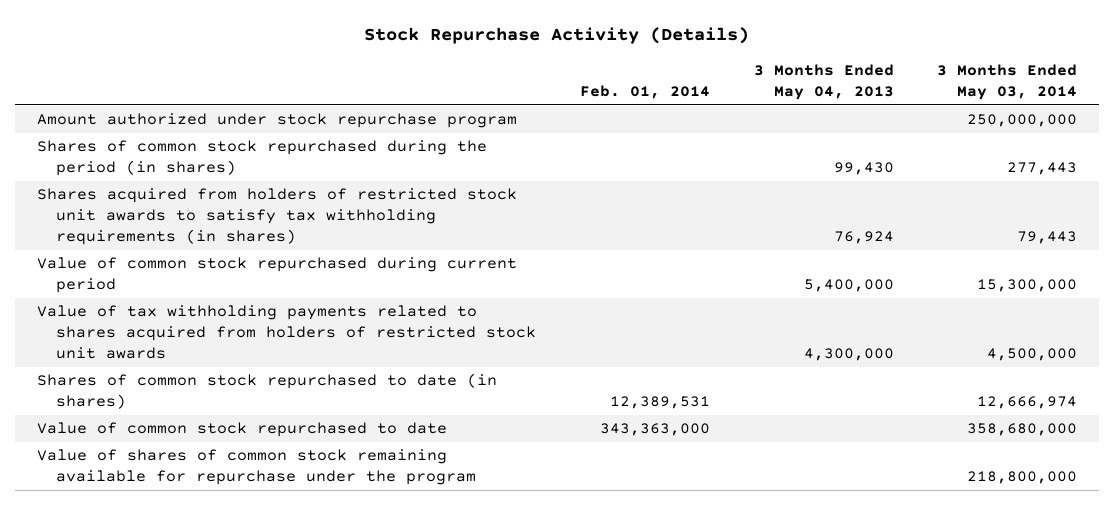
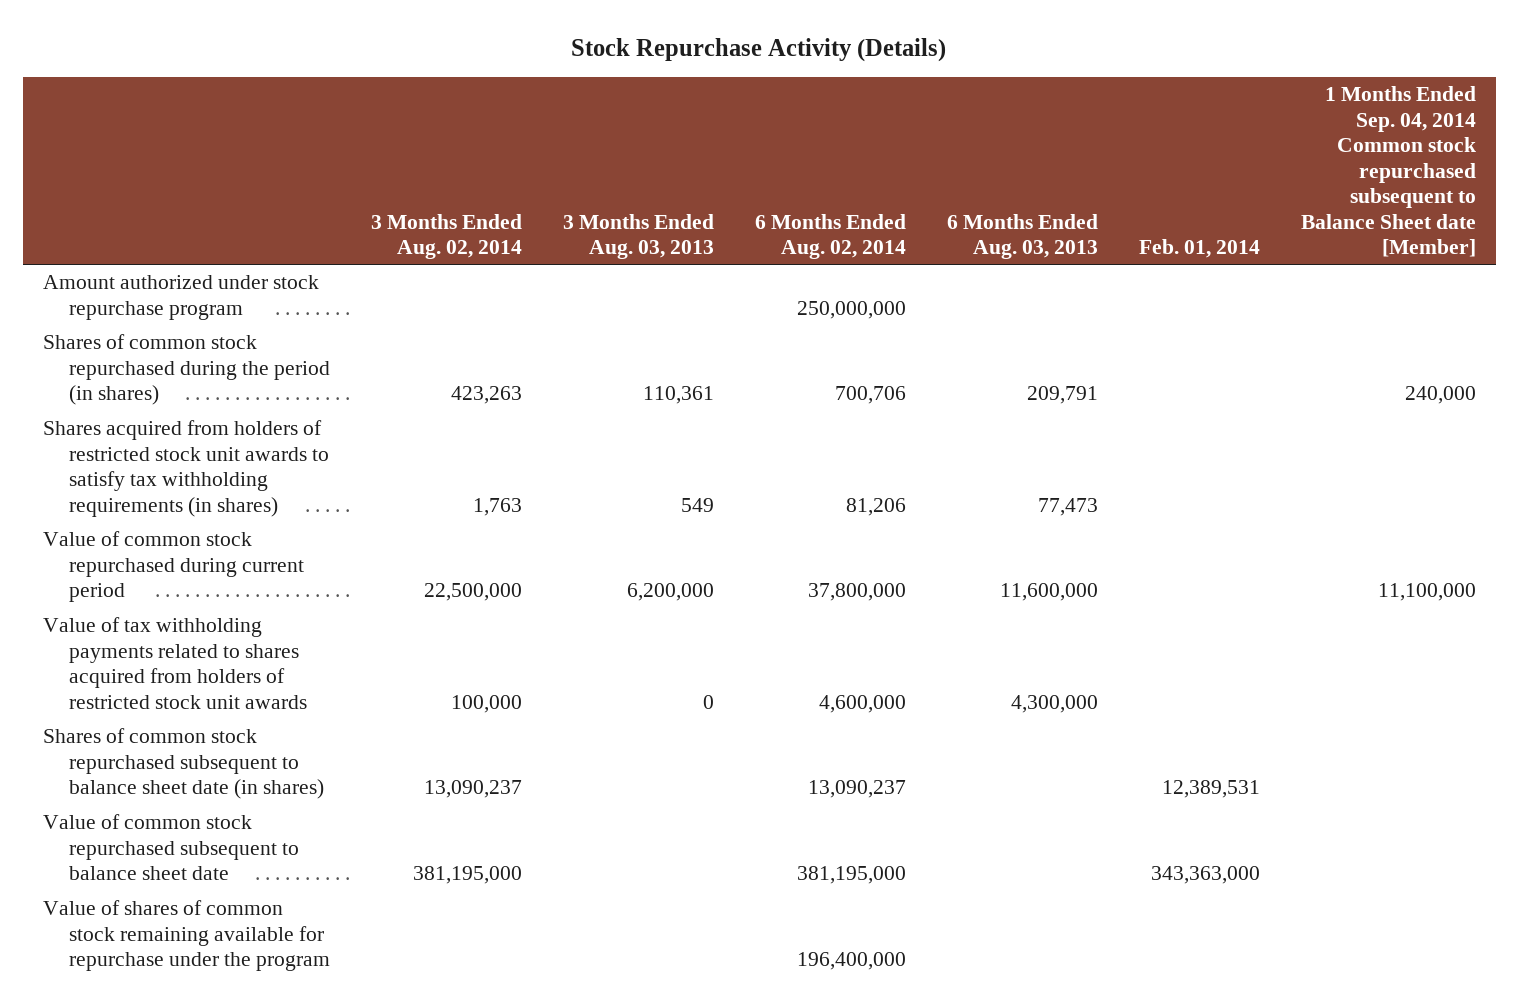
- | Feb. 01, 2014 | 3 Months Ended May 04, 2013 | 3 Months Ended May 03, 2014
+ | 3 Months Ended Aug. 02, 2014 | 3 Months Ended Aug. 03, 2013 | 6 Months Ended Aug. 02, 2014 | 6 Months Ended Aug. 03, 2013 | Feb. 01, 2014 | 1 Months Ended Sep. 04, 2014 Common stock repurchased subsequent to Balance Sheet date [Member]
- Shares of common stock repurchased to date (in shares) | 12,389,531 | | 12,666,974
- Value of common stock repurchased to date | 343,363,000 | | 358,680,000
+ Shares of common stock repurchased subsequent to balance sheet date (in shares) | 13,090,237 | | 13,090,237 | | 12,389,531 |
+ Value of common stock repurchased subsequent to balance sheet date | 381,195,000 | | 381,195,000 | | 343,363,000 |

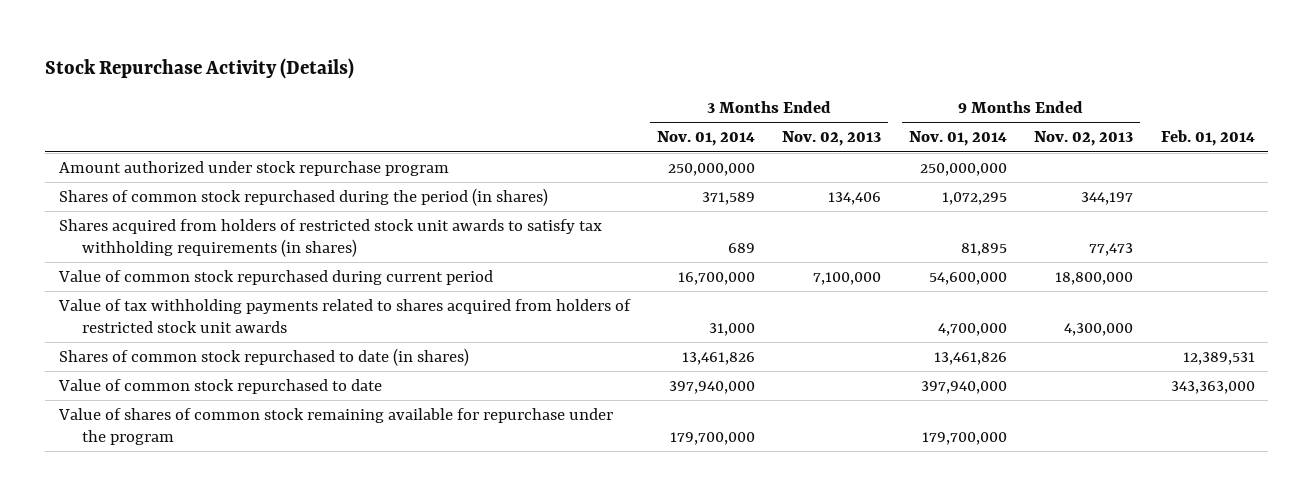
- | 3 Months Ended Aug. 02, 2014 | 3 Months Ended Aug. 03, 2013 | 6 Months Ended Aug. 02, 2014 | 6 Months Ended Aug. 03, 2013 | Feb. 01, 2014 | 1 Months Ended Sep. 04, 2014 Common stock repurchased subsequent to Balance Sheet date [Member]
+ | 3 Months Ended Nov. 01, 2014 | 3 Months Ended Nov. 02, 2013 | 9 Months Ended Nov. 01, 2014 | 9 Months Ended Nov. 02, 2013 | Feb. 01, 2014
- Shares of common stock repurchased subsequent to balance sheet date (in shares) | 13,090,237 | | 13,090,237 | | 12,389,531 |
- Value of common stock repurchased subsequent to balance sheet date | 381,195,000 | | 381,195,000 | | 343,363,000 |
+ Shares of common stock repurchased to date (in shares) | 13,461,826 | | 13,461,826 | | 12,389,531
+ Value of common stock repurchased to date | 397,940,000 | | 397,940,000 | | 343,363,000

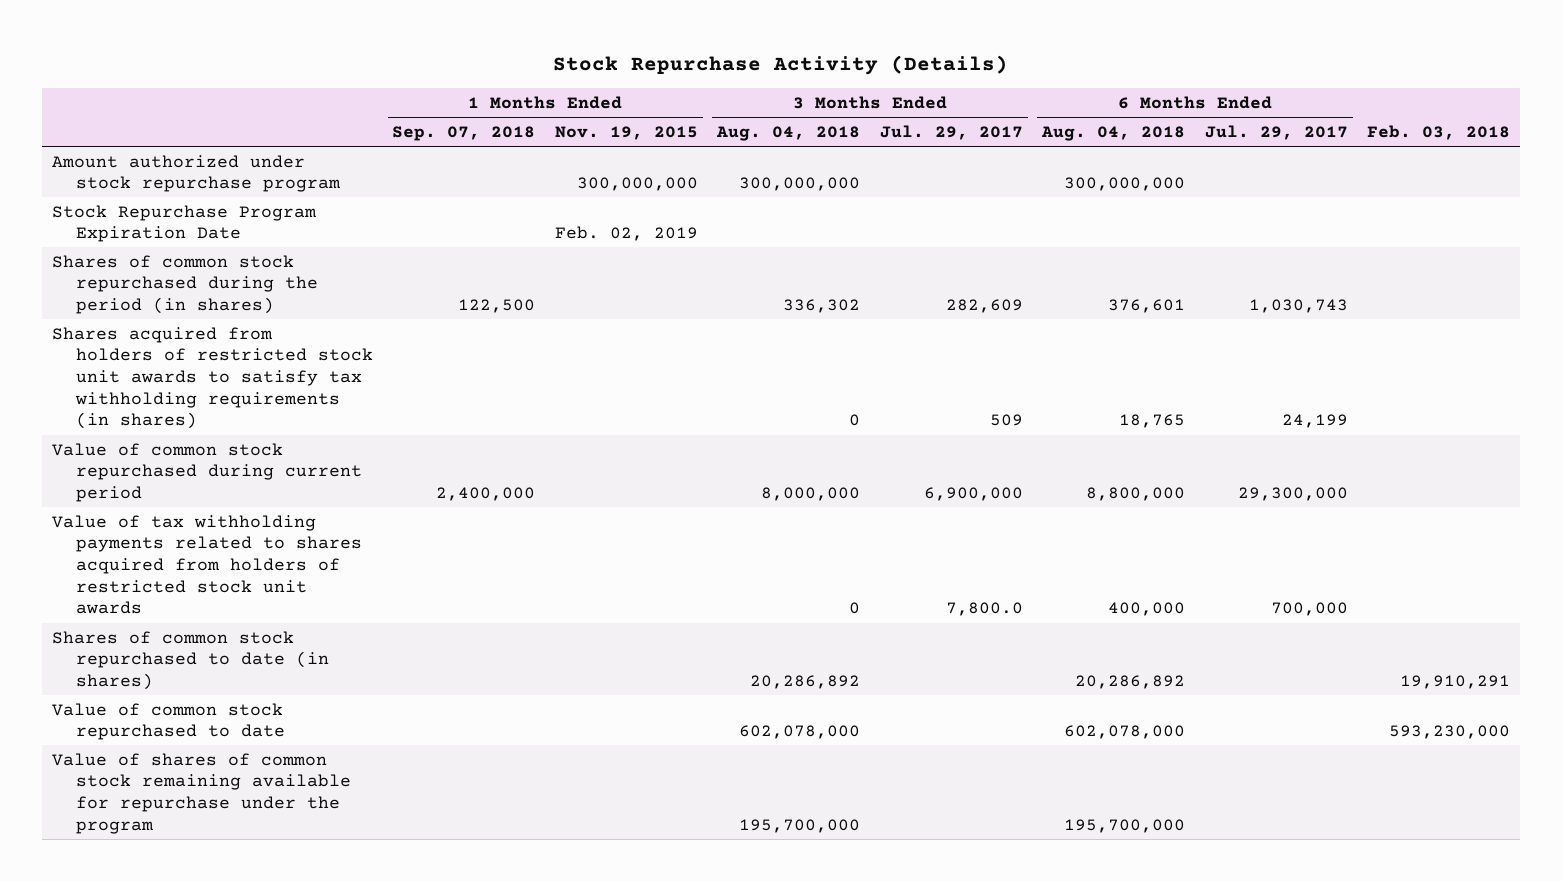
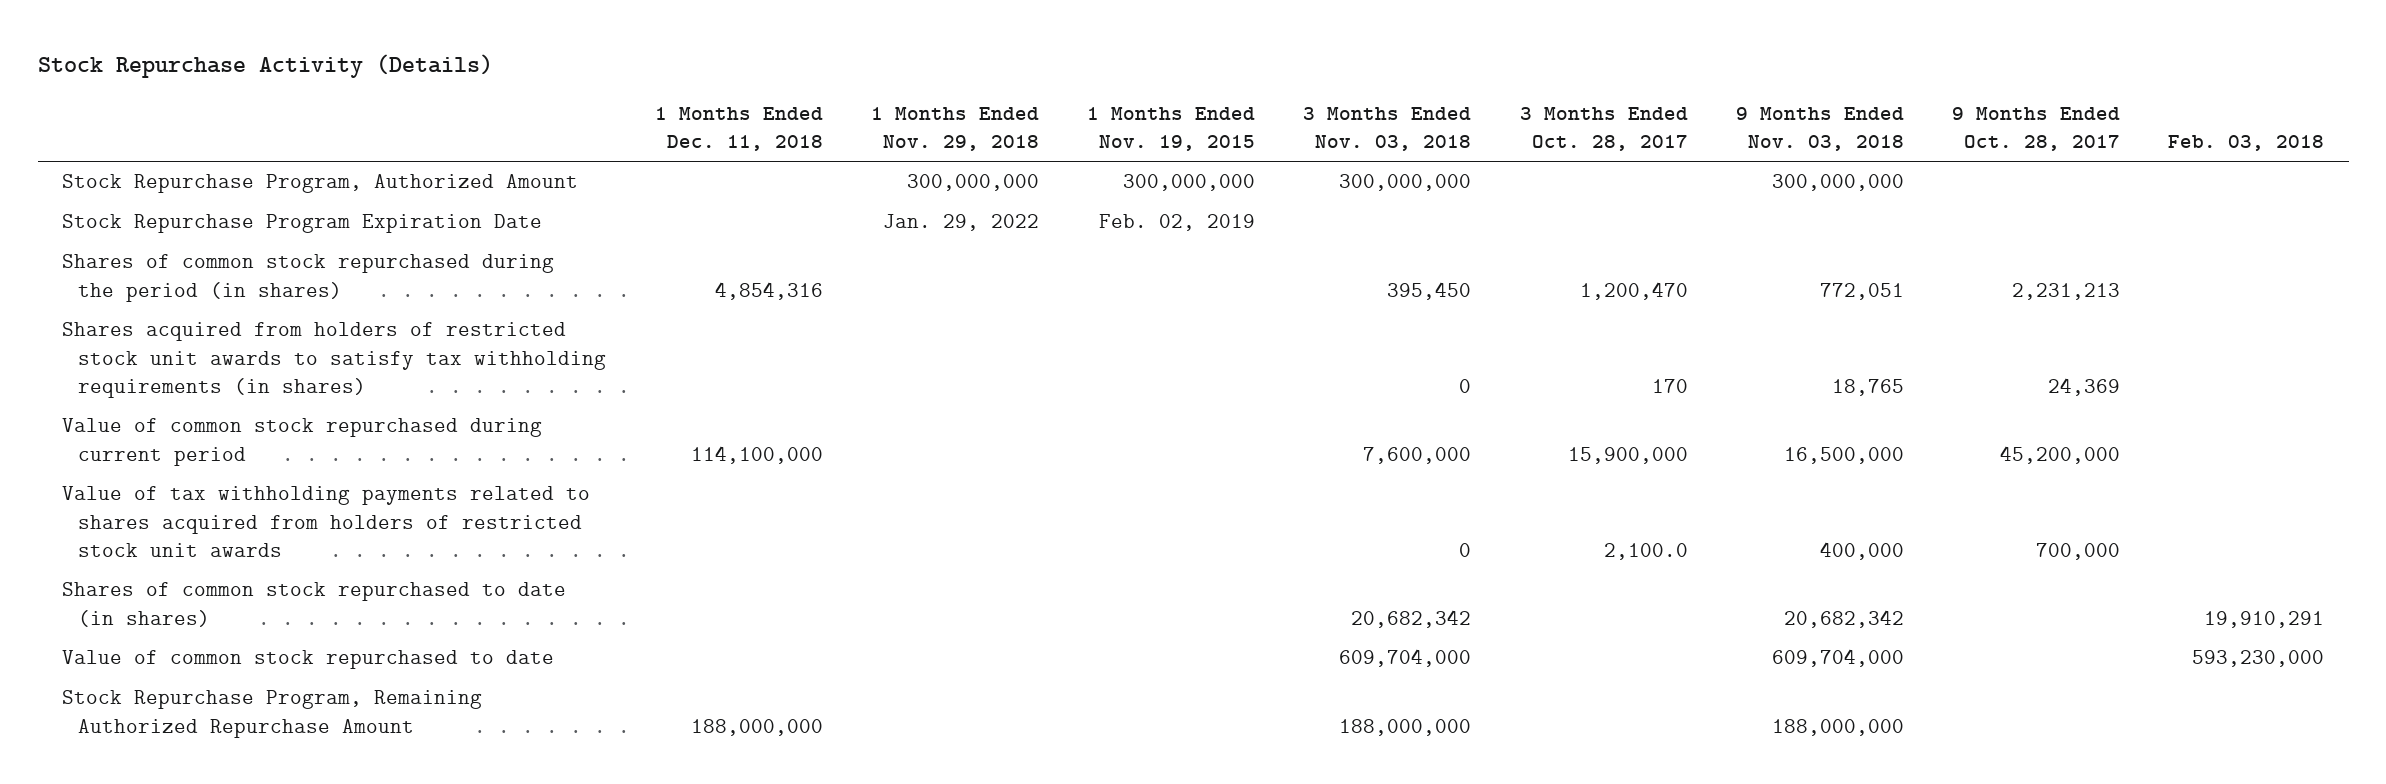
- | 1 Months Ended Sep. 07, 2018 | 1 Months Ended Nov. 19, 2015 | 3 Months Ended Aug. 04, 2018 | 3 Months Ended Jul. 29, 2017 | 6 Months Ended Aug. 04, 2018 | 6 Months Ended Jul. 29, 2017 | Feb. 03, 2018
+ | 1 Months Ended Dec. 11, 2018 | 1 Months Ended Nov. 29, 2018 | 1 Months Ended Nov. 19, 2015 | 3 Months Ended Nov. 03, 2018 | 3 Months Ended Oct. 28, 2017 | 9 Months Ended Nov. 03, 2018 | 9 Months Ended Oct. 28, 2017 | Feb. 03, 2018
- Amount authorized under stock repurchase program | | 300,000,000 | 300,000,000 | | 300,000,000 | |
+ Stock Repurchase Program, Authorized Amount | | 300,000,000 | 300,000,000 | 300,000,000 | | 300,000,000 | |
- Value of shares of common stock remaining available for repurchase under the program | | | 195,700,000 | | 195,700,000 | |
+ Stock Repurchase Program, Remaining Authorized Repurchase Amount | 188,000,000 | | | 188,000,000 | | 188,000,000 | |

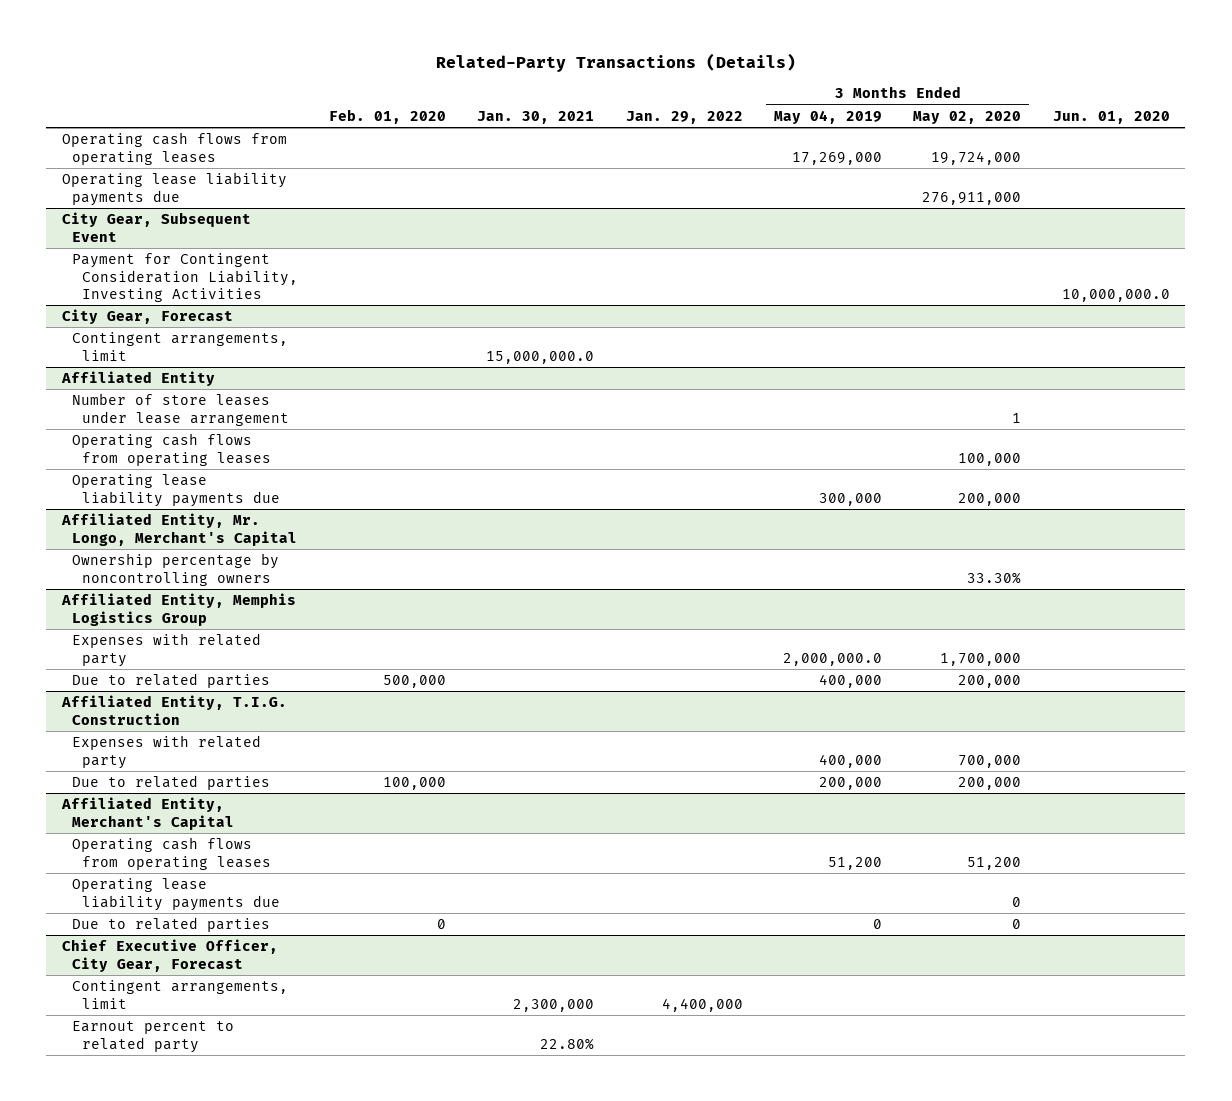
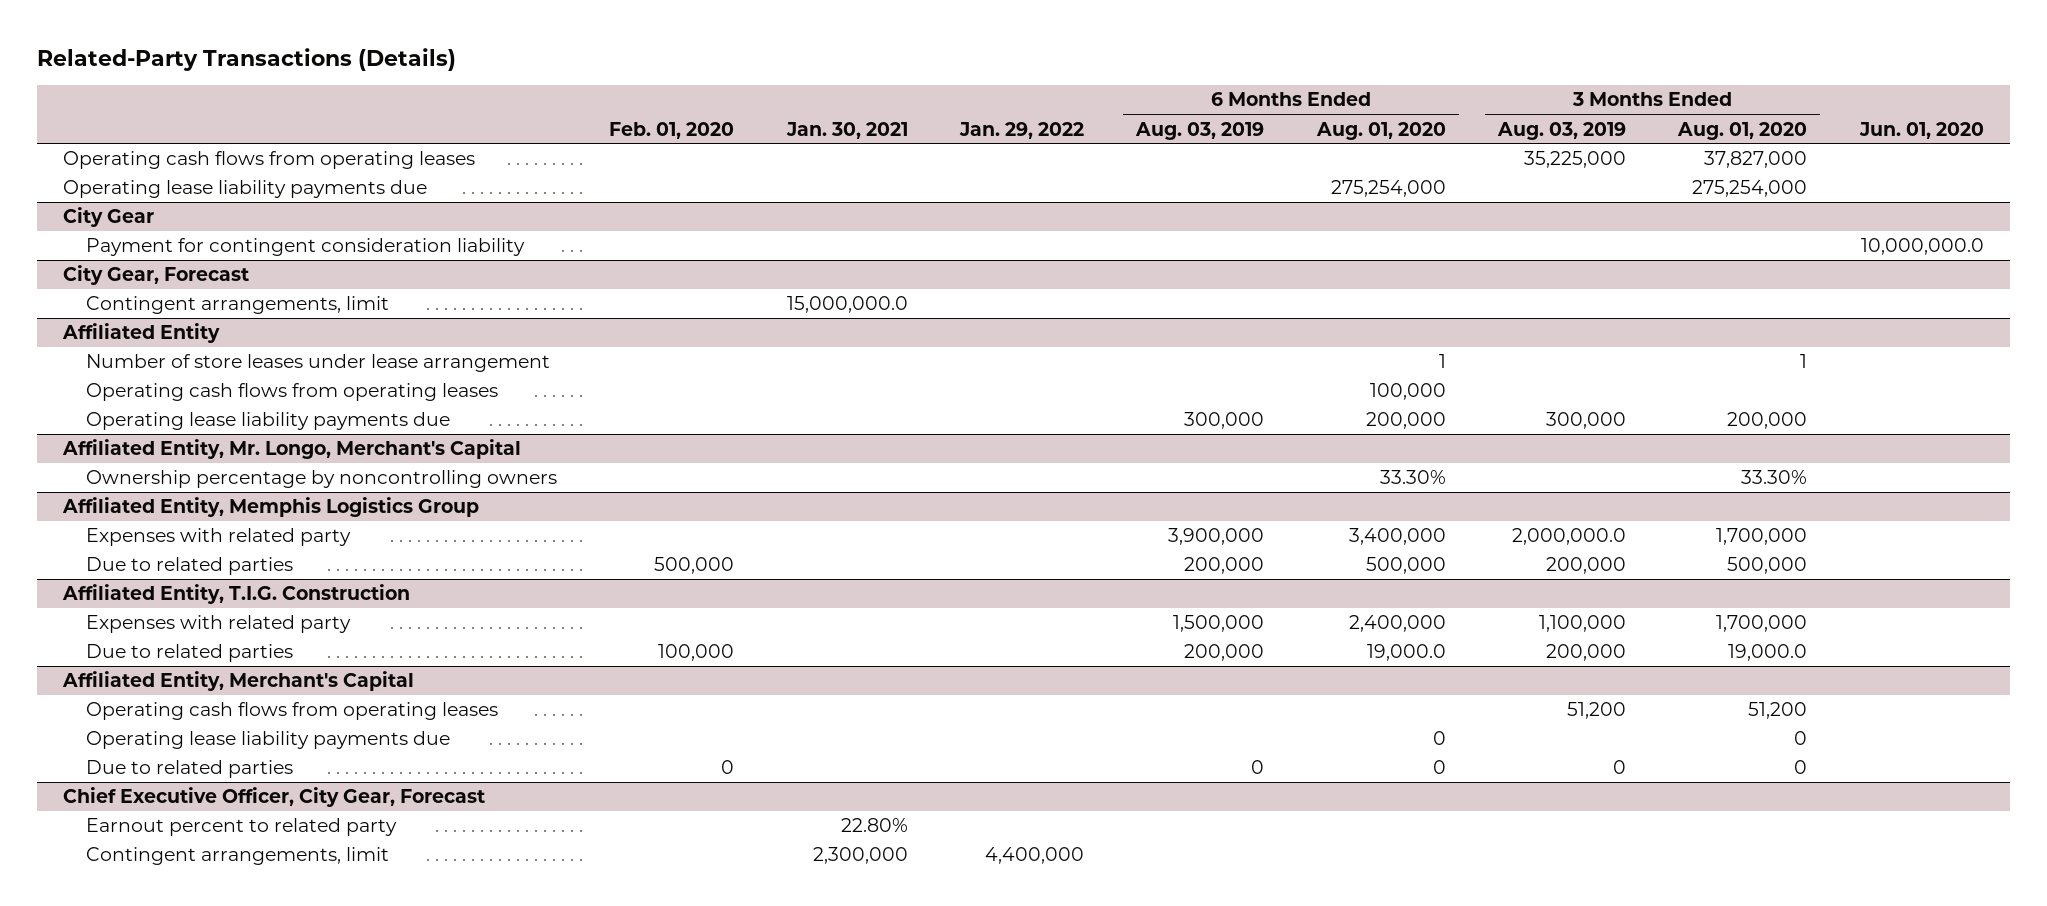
- | Feb. 01, 2020 | Jan. 30, 2021 | Jan. 29, 2022 | 3 Months Ended May 04, 2019 | 3 Months Ended May 02, 2020 | Jun. 01, 2020
+ | Feb. 01, 2020 | Jan. 30, 2021 | Jan. 29, 2022 | 6 Months Ended Aug. 03, 2019 | 6 Months Ended Aug. 01, 2020 | 3 Months Ended Aug. 03, 2019 | 3 Months Ended Aug. 01, 2020 | Jun. 01, 2020
- City Gear, Subsequent Event
- Payment for Contingent Consideration Liability, Investing Activities | | | | | | 10,000,000.0
+ City Gear
+ Payment for contingent consideration liability | | | | | | | | 10,000,000.0
@ Chief Executive Officer, City Gear, Forecast
moved down: Contingent arrangements, limit | | 2,300,000 | 4,400,000 | | | | |

